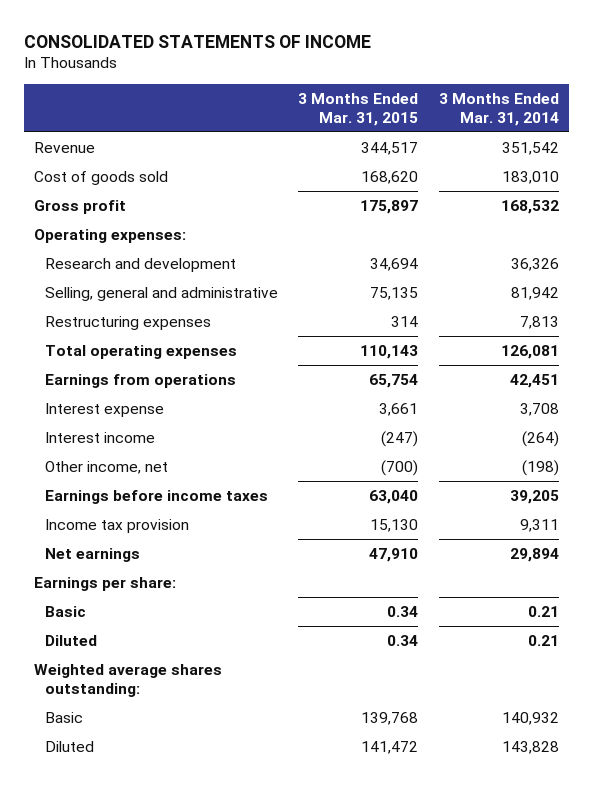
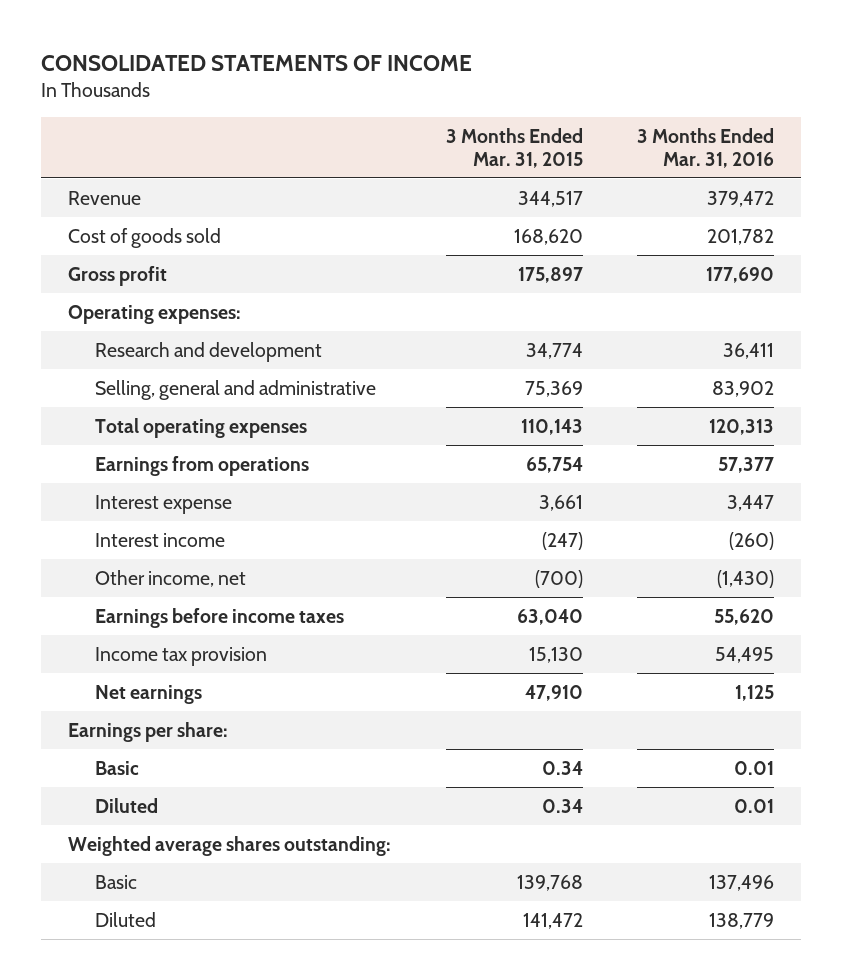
- | 3 Months Ended Mar. 31, 2015 | 3 Months Ended Mar. 31, 2014
+ | 3 Months Ended Mar. 31, 2015 | 3 Months Ended Mar. 31, 2016
- Research and development | 34,694 | 36,326
- Selling, general and administrative | 75,135 | 81,942
- Restructuring expenses | 314 | 7,813
+ Research and development | 34,774 | 36,411
+ Selling, general and administrative | 75,369 | 83,902

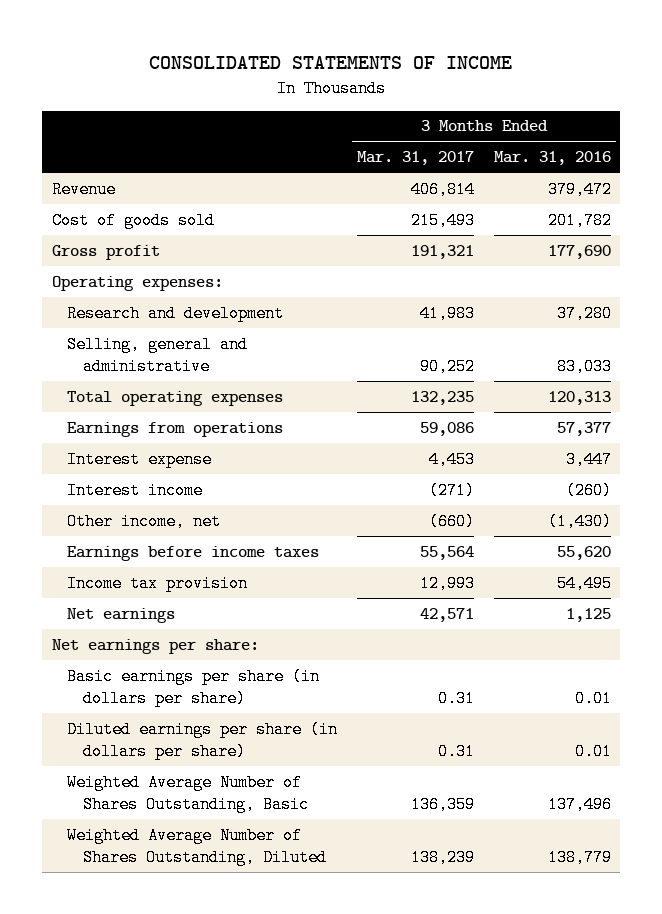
- | 3 Months Ended Mar. 31, 2015 | 3 Months Ended Mar. 31, 2016
+ | 3 Months Ended Mar. 31, 2017 | 3 Months Ended Mar. 31, 2016
- Research and development | 34,774 | 36,411
- Selling, general and administrative | 75,369 | 83,902
+ Research and development | 41,983 | 37,280
+ Selling, general and administrative | 90,252 | 83,033
- Earnings per share:
- Basic | 0.34 | 0.01
- Diluted | 0.34 | 0.01
- Weighted average shares outstanding:
- Basic | 139,768 | 137,496
- Diluted | 141,472 | 138,779
+ Net earnings per share:
+ Basic earnings per share (in dollars per share) | 0.31 | 0.01
+ Diluted earnings per share (in dollars per share) | 0.31 | 0.01
+ Weighted Average Number of Shares Outstanding, Basic | 136,359 | 137,496
+ Weighted Average Number of Shares Outstanding, Diluted | 138,239 | 138,779

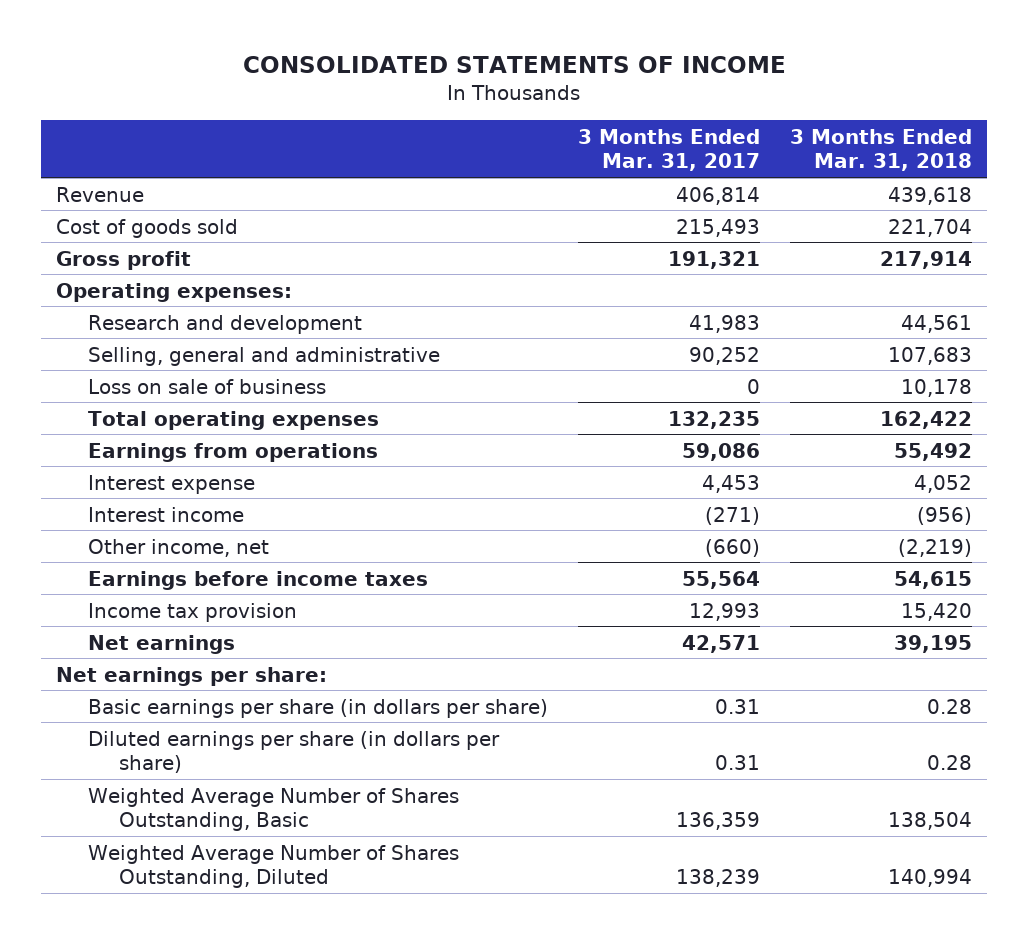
- | 3 Months Ended Mar. 31, 2017 | 3 Months Ended Mar. 31, 2016
+ | 3 Months Ended Mar. 31, 2017 | 3 Months Ended Mar. 31, 2018
+ Loss on sale of business | 0 | 10,178

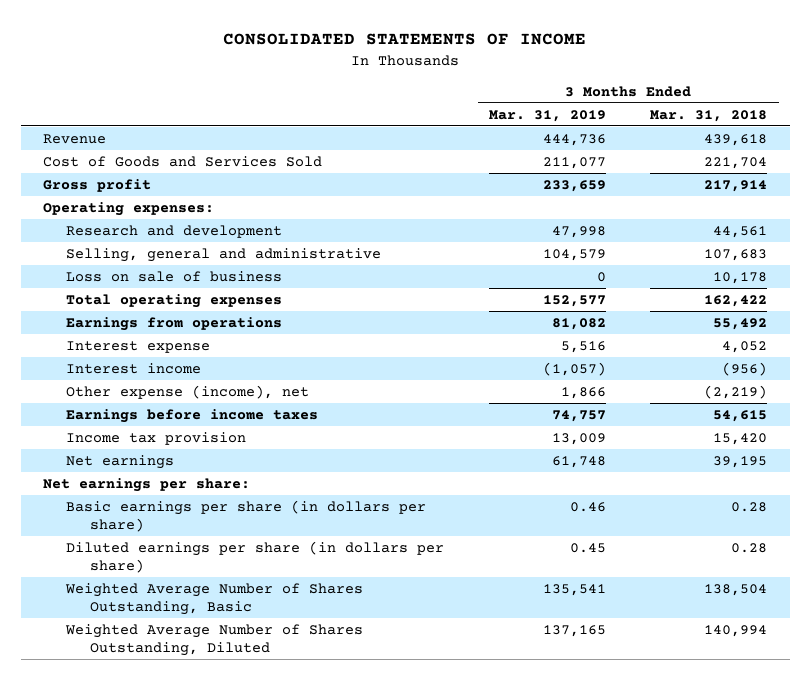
- | 3 Months Ended Mar. 31, 2017 | 3 Months Ended Mar. 31, 2018
+ | 3 Months Ended Mar. 31, 2019 | 3 Months Ended Mar. 31, 2018
- Cost of goods sold | 215,493 | 221,704
+ Cost of Goods and Services Sold | 211,077 | 221,704
- Other income, net | (660) | (2,219)
+ Other expense (income), net | 1,866 | (2,219)

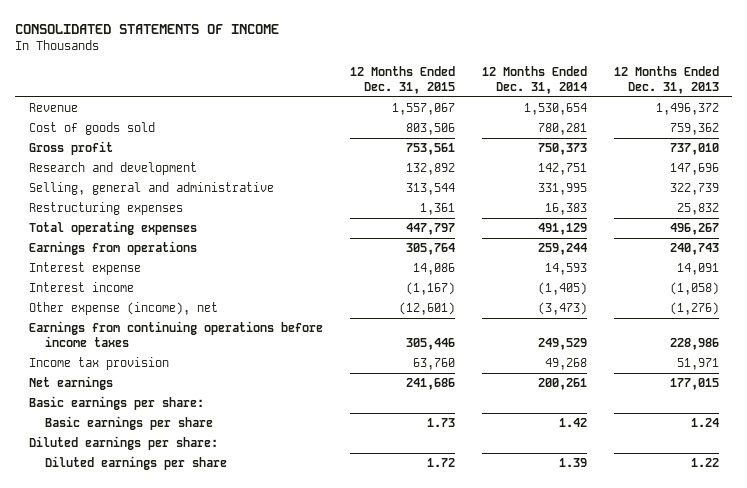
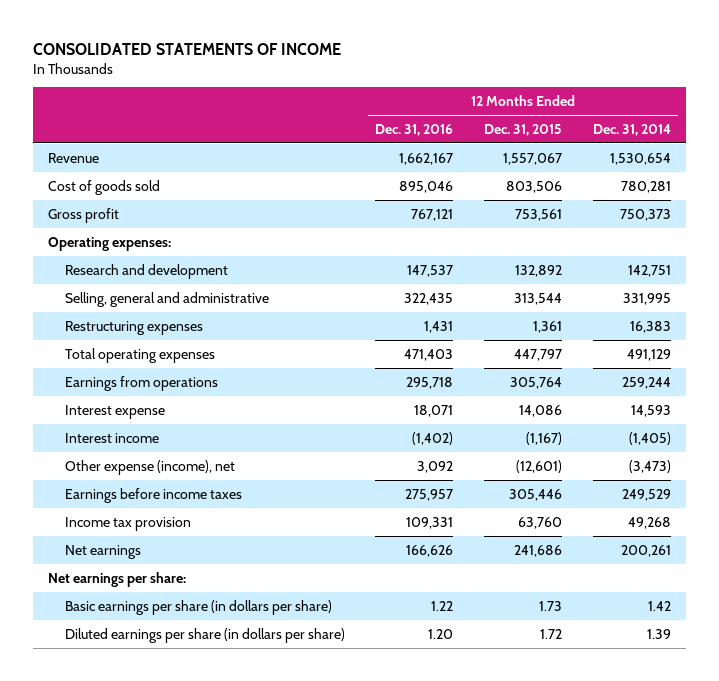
- | 12 Months Ended Dec. 31, 2015 | 12 Months Ended Dec. 31, 2014 | 12 Months Ended Dec. 31, 2013
+ | 12 Months Ended Dec. 31, 2016 | 12 Months Ended Dec. 31, 2015 | 12 Months Ended Dec. 31, 2014
+ Operating expenses:
- Earnings from continuing operations before income taxes | 305,446 | 249,529 | 228,986
+ Earnings before income taxes | 275,957 | 305,446 | 249,529
- Basic earnings per share:
- Basic earnings per share | 1.73 | 1.42 | 1.24
- Diluted earnings per share:
- Diluted earnings per share | 1.72 | 1.39 | 1.22
+ Net earnings per share:
+ Basic earnings per share (in dollars per share) | 1.22 | 1.73 | 1.42
+ Diluted earnings per share (in dollars per share) | 1.20 | 1.72 | 1.39

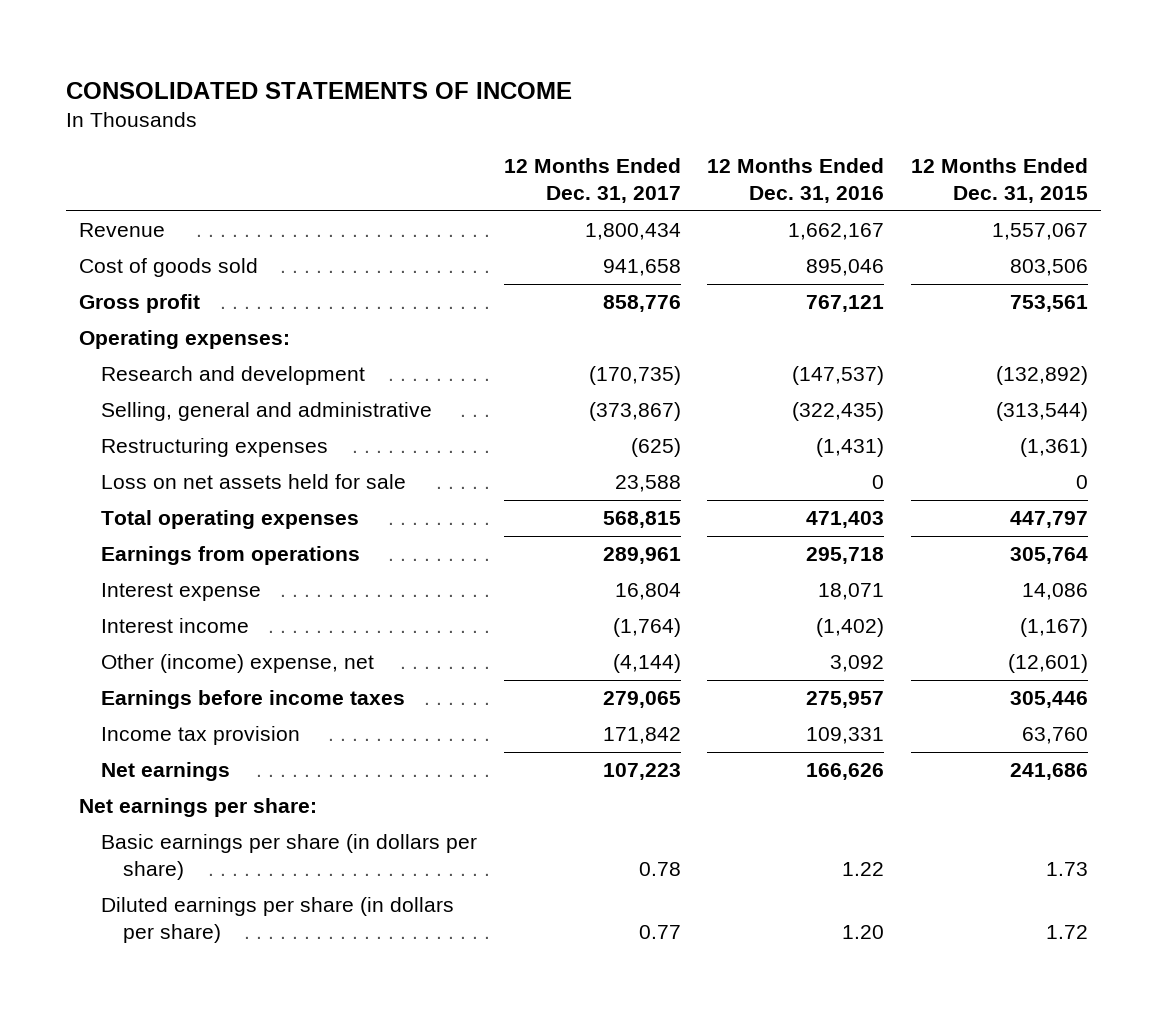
- | 12 Months Ended Dec. 31, 2016 | 12 Months Ended Dec. 31, 2015 | 12 Months Ended Dec. 31, 2014
+ | 12 Months Ended Dec. 31, 2017 | 12 Months Ended Dec. 31, 2016 | 12 Months Ended Dec. 31, 2015
- Research and development | 147,537 | 132,892 | 142,751
- Selling, general and administrative | 322,435 | 313,544 | 331,995
- Restructuring expenses | 1,431 | 1,361 | 16,383
+ Research and development | (170,735) | (147,537) | (132,892)
+ Selling, general and administrative | (373,867) | (322,435) | (313,544)
+ Restructuring expenses | (625) | (1,431) | (1,361)
+ Loss on net assets held for sale | 23,588 | 0 | 0
- Other expense (income), net | 3,092 | (12,601) | (3,473)
+ Other (income) expense, net | (4,144) | 3,092 | (12,601)

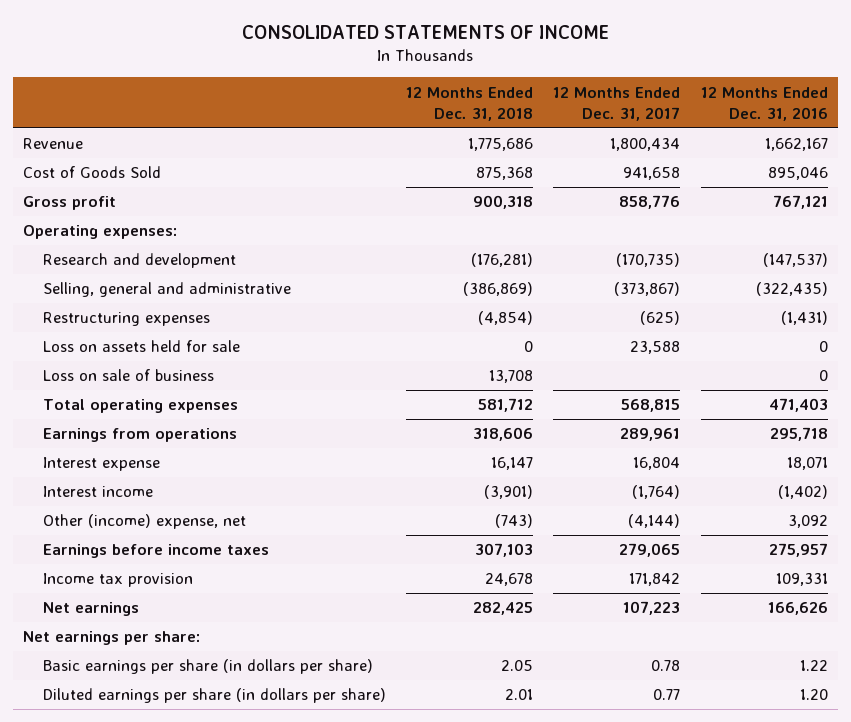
- | 12 Months Ended Dec. 31, 2017 | 12 Months Ended Dec. 31, 2016 | 12 Months Ended Dec. 31, 2015
+ | 12 Months Ended Dec. 31, 2018 | 12 Months Ended Dec. 31, 2017 | 12 Months Ended Dec. 31, 2016
- Cost of goods sold | 941,658 | 895,046 | 803,506
+ Cost of Goods Sold | 875,368 | 941,658 | 895,046
- Loss on net assets held for sale | 23,588 | 0 | 0
+ Loss on assets held for sale | 0 | 23,588 | 0
+ Loss on sale of business | 13,708 | | 0

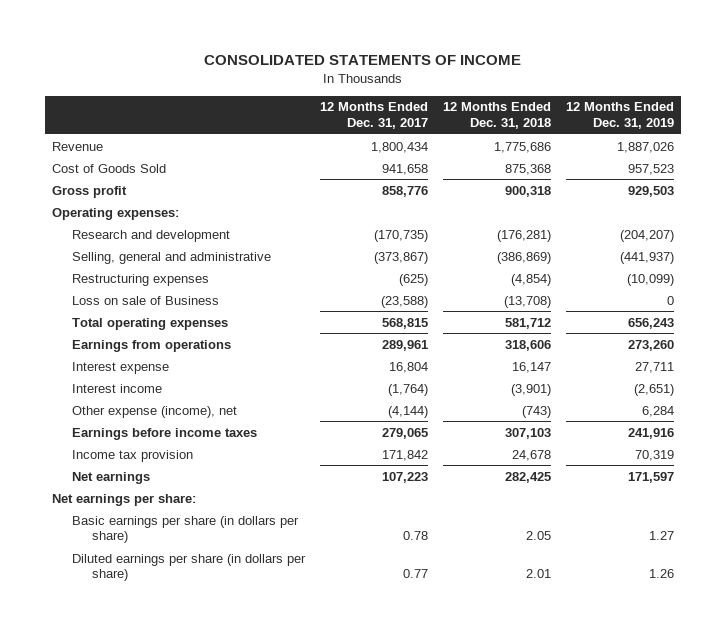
- | 12 Months Ended Dec. 31, 2018 | 12 Months Ended Dec. 31, 2017 | 12 Months Ended Dec. 31, 2016
+ | 12 Months Ended Dec. 31, 2017 | 12 Months Ended Dec. 31, 2018 | 12 Months Ended Dec. 31, 2019
- Loss on assets held for sale | 0 | 23,588 | 0
- Loss on sale of business | 13,708 | | 0
+ Loss on sale of Business | (23,588) | (13,708) | 0
- Other (income) expense, net | (743) | (4,144) | 3,092
+ Other expense (income), net | (4,144) | (743) | 6,284

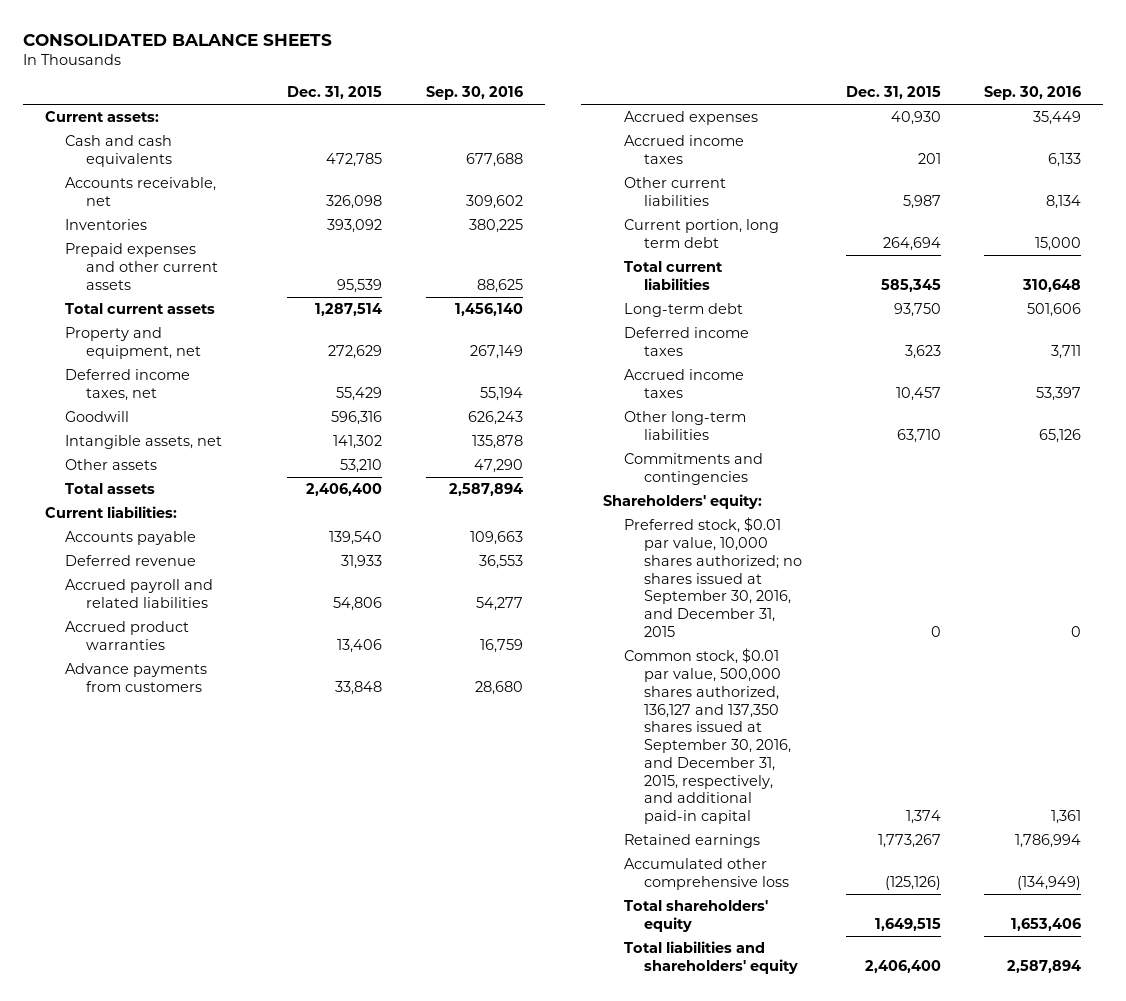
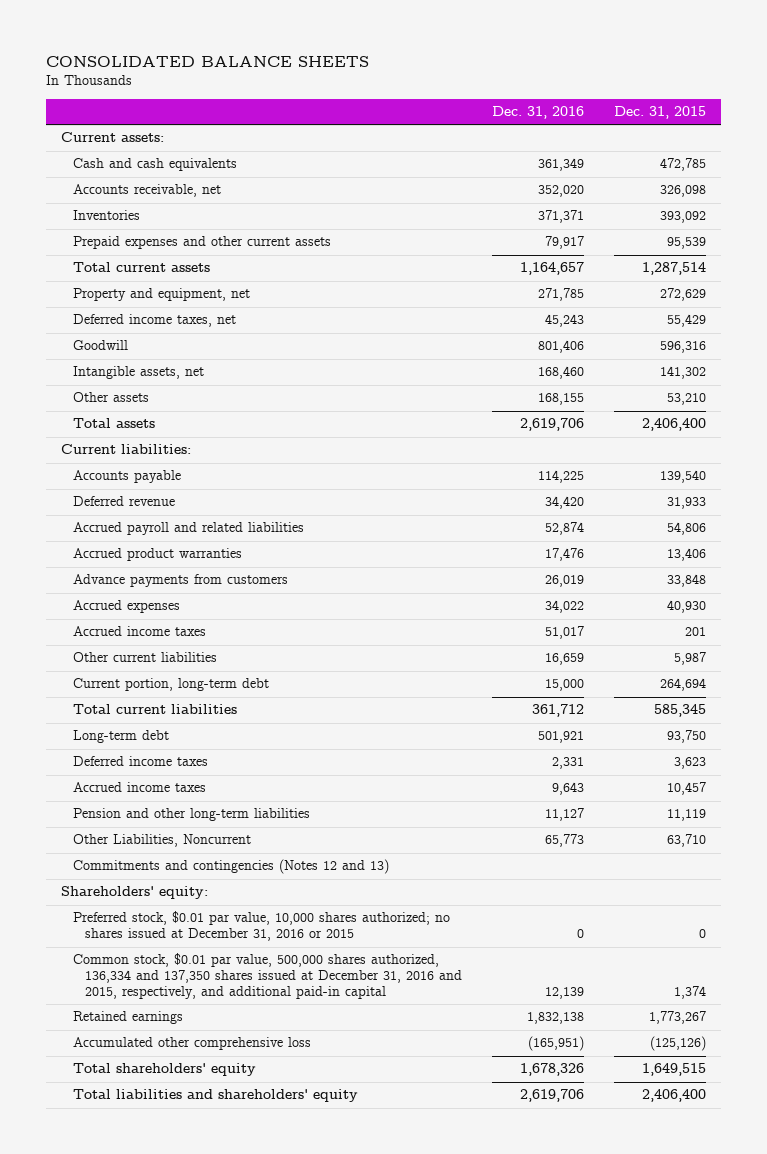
- | Dec. 31, 2015 | Sep. 30, 2016
+ | Dec. 31, 2016 | Dec. 31, 2015
- Current portion, long term debt | 264,694 | 15,000
+ Current portion, long-term debt | 15,000 | 264,694
- Other long-term liabilities | 63,710 | 65,126
- Commitments and contingencies
+ Pension and other long-term liabilities | 11,127 | 11,119
+ Other Liabilities, Noncurrent | 65,773 | 63,710
+ Commitments and contingencies (Notes 12 and 13)
- Preferred stock, $0.01 par value, 10,000 shares authorized; no shares issued at September 30, 2016, and December 31, 2015 | 0 | 0
- Common stock, $0.01 par value, 500,000 shares authorized, 136,127 and 137,350 shares issued at September 30, 2016, and December 31, 2015, respectively, and additional paid-in capital | 1,374 | 1,361
+ Preferred stock, $0.01 par value, 10,000 shares authorized; no shares issued at December 31, 2016 or 2015 | 0 | 0
+ Common stock, $0.01 par value, 500,000 shares authorized, 136,334 and 137,350 shares issued at December 31, 2016 and 2015, respectively, and additional paid-in capital | 12,139 | 1,374

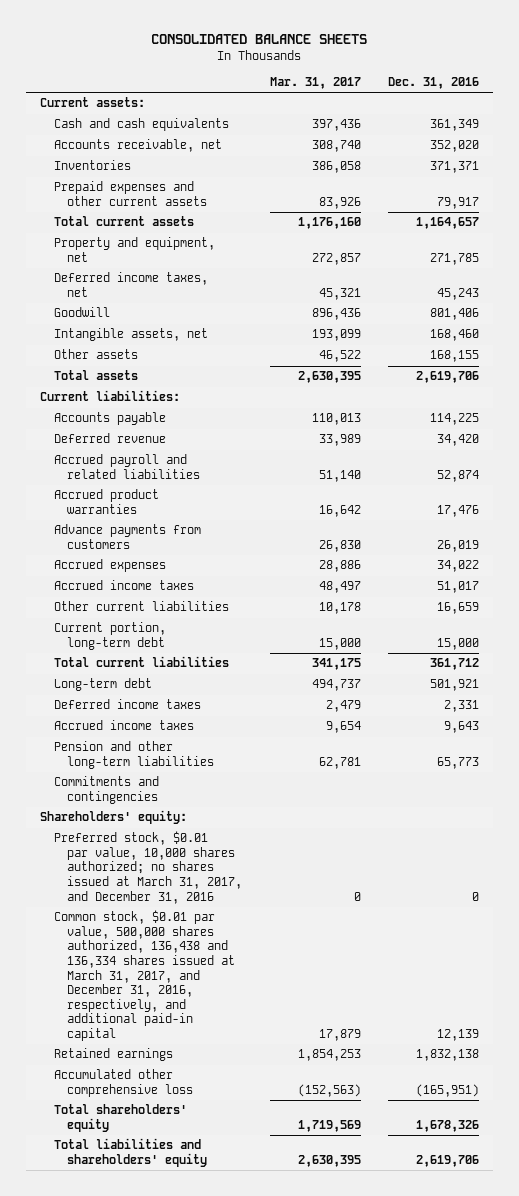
- | Dec. 31, 2016 | Dec. 31, 2015
+ | Mar. 31, 2017 | Dec. 31, 2016
- Pension and other long-term liabilities | 11,127 | 11,119
- Other Liabilities, Noncurrent | 65,773 | 63,710
- Commitments and contingencies (Notes 12 and 13)
+ Pension and other long-term liabilities | 62,781 | 65,773
+ Commitments and contingencies
- Preferred stock, $0.01 par value, 10,000 shares authorized; no shares issued at December 31, 2016 or 2015 | 0 | 0
- Common stock, $0.01 par value, 500,000 shares authorized, 136,334 and 137,350 shares issued at December 31, 2016 and 2015, respectively, and additional paid-in capital | 12,139 | 1,374
+ Preferred stock, $0.01 par value, 10,000 shares authorized; no shares issued at March 31, 2017, and December 31, 2016 | 0 | 0
+ Common stock, $0.01 par value, 500,000 shares authorized, 136,438 and 136,334 shares issued at March 31, 2017, and December 31, 2016, respectively, and additional paid-in capital | 17,879 | 12,139

